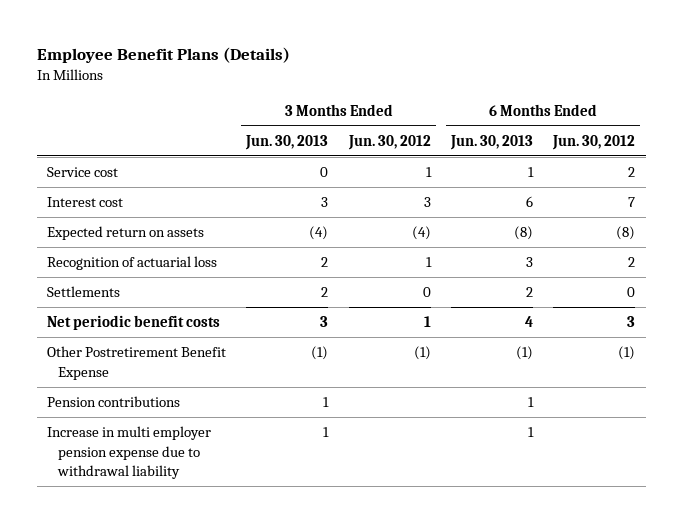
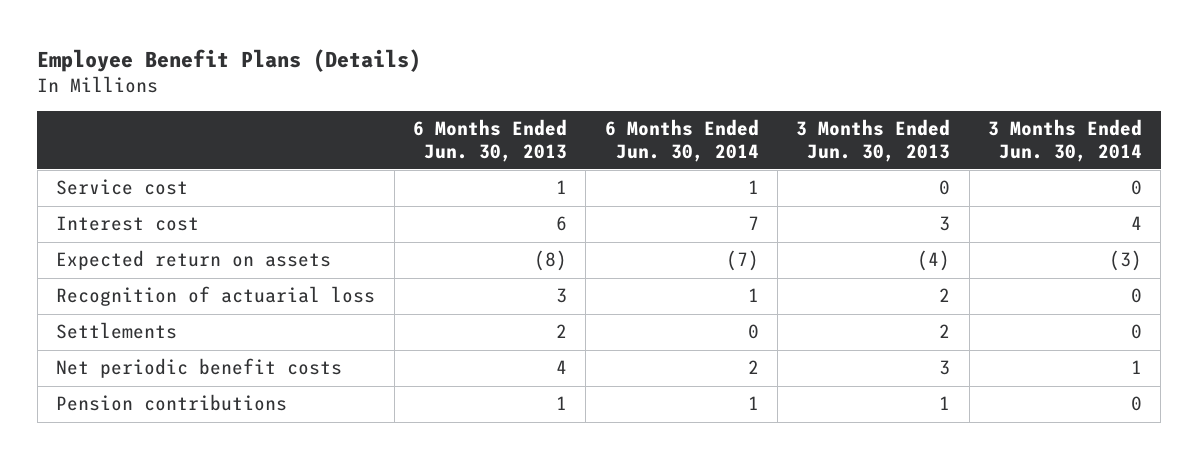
- | 3 Months Ended Jun. 30, 2013 | 3 Months Ended Jun. 30, 2012 | 6 Months Ended Jun. 30, 2013 | 6 Months Ended Jun. 30, 2012
+ | 6 Months Ended Jun. 30, 2013 | 6 Months Ended Jun. 30, 2014 | 3 Months Ended Jun. 30, 2013 | 3 Months Ended Jun. 30, 2014
- Other Postretirement Benefit Expense | (1) | (1) | (1) | (1)
- Increase in multi employer pension expense due to withdrawal liability | 1 | | 1 |

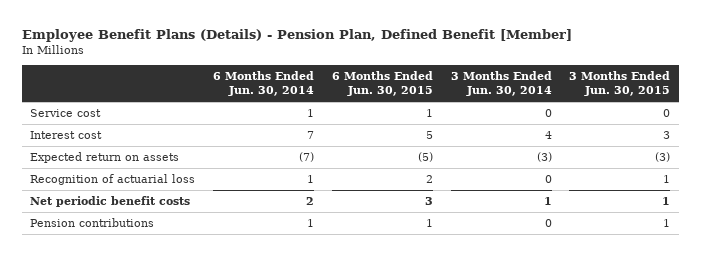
- Employee Benefit Plans (Details)
+ Employee Benefit Plans (Details) - Pension Plan, Defined Benefit [Member]
- | 6 Months Ended Jun. 30, 2013 | 6 Months Ended Jun. 30, 2014 | 3 Months Ended Jun. 30, 2013 | 3 Months Ended Jun. 30, 2014
+ | 6 Months Ended Jun. 30, 2014 | 6 Months Ended Jun. 30, 2015 | 3 Months Ended Jun. 30, 2014 | 3 Months Ended Jun. 30, 2015
- Settlements | 2 | 0 | 2 | 0

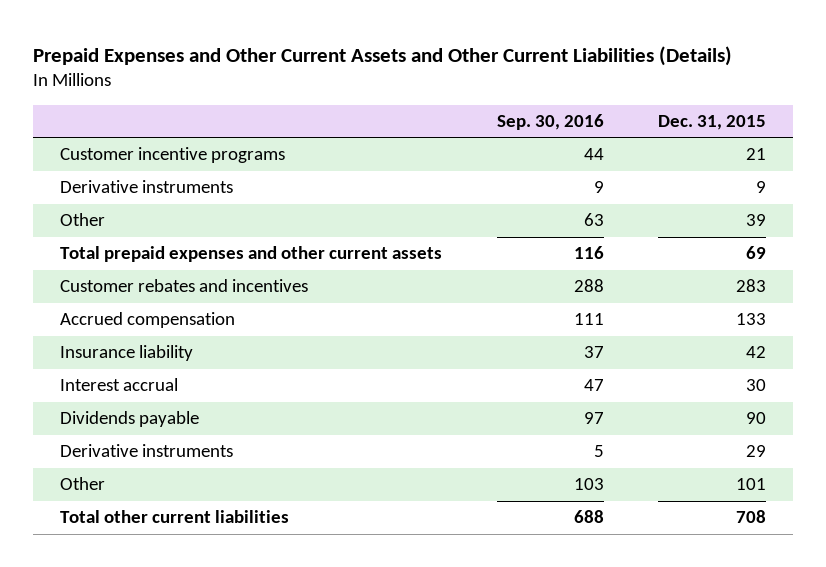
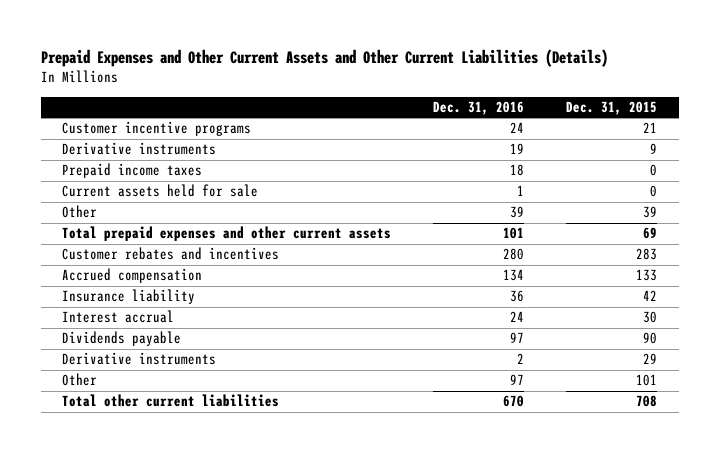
- | Sep. 30, 2016 | Dec. 31, 2015
+ | Dec. 31, 2016 | Dec. 31, 2015
+ Prepaid income taxes | 18 | 0
+ Current assets held for sale | 1 | 0

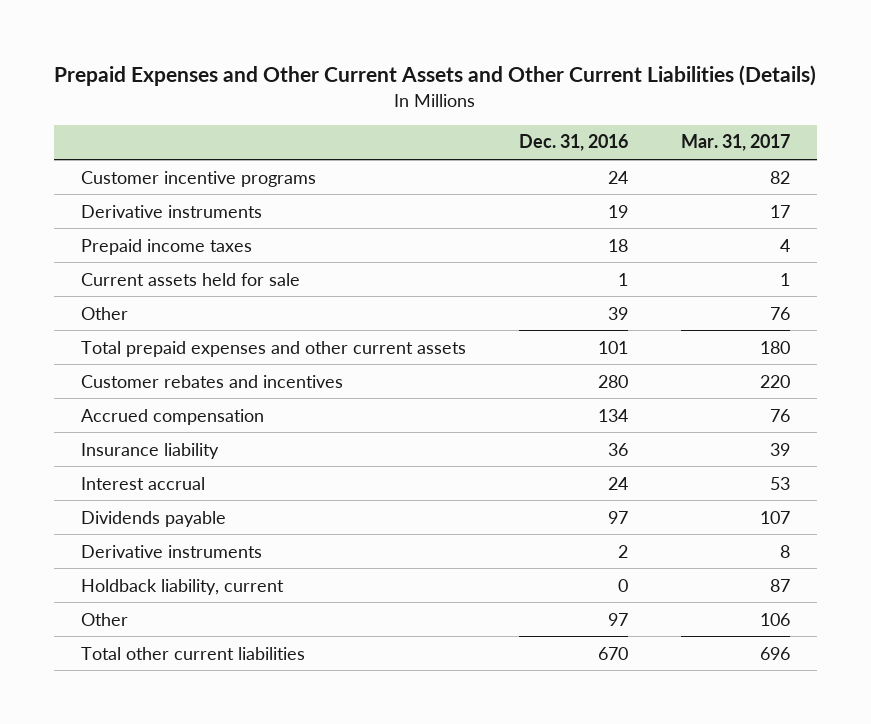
- | Dec. 31, 2016 | Dec. 31, 2015
+ | Dec. 31, 2016 | Mar. 31, 2017
+ Holdback liability, current | 0 | 87

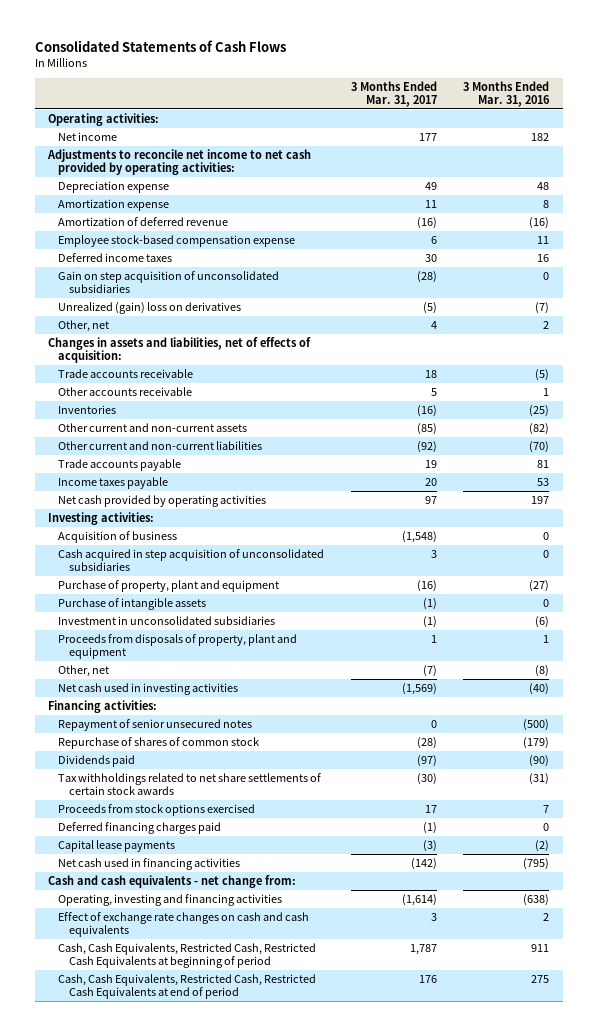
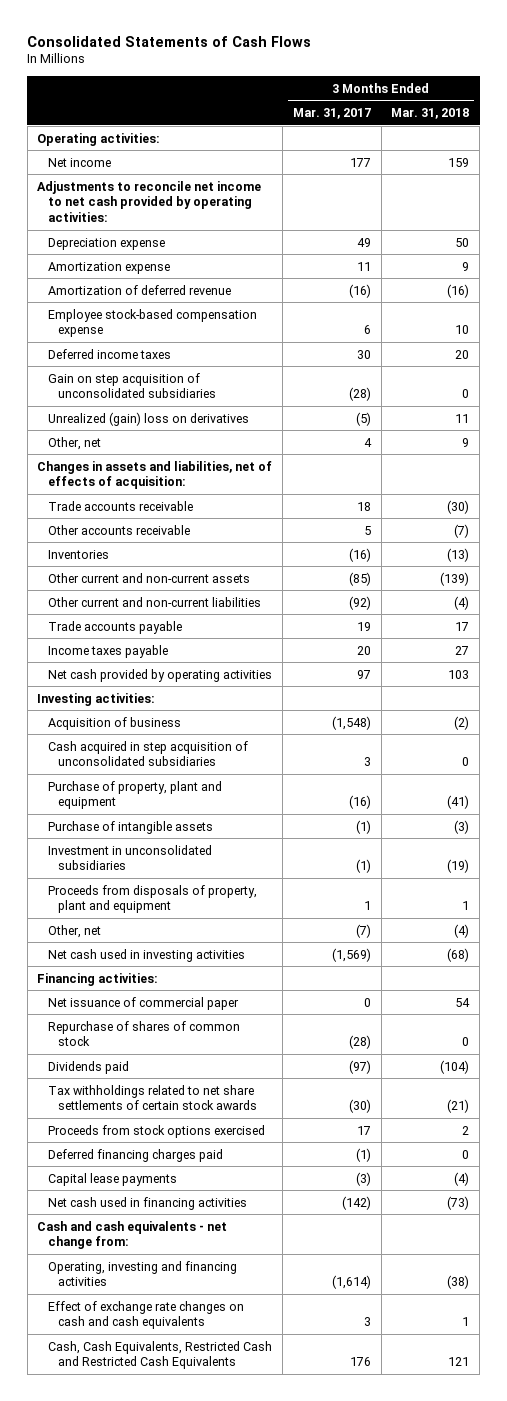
- | 3 Months Ended Mar. 31, 2017 | 3 Months Ended Mar. 31, 2016
+ | 3 Months Ended Mar. 31, 2017 | 3 Months Ended Mar. 31, 2018
- Repayment of senior unsecured notes | 0 | (500)
+ Net issuance of commercial paper | 0 | 54
- Cash, Cash Equivalents, Restricted Cash, Restricted Cash Equivalents at beginning of period | 1,787 | 911
- Cash, Cash Equivalents, Restricted Cash, Restricted Cash Equivalents at end of period | 176 | 275
+ Cash, Cash Equivalents, Restricted Cash and Restricted Cash Equivalents | 176 | 121

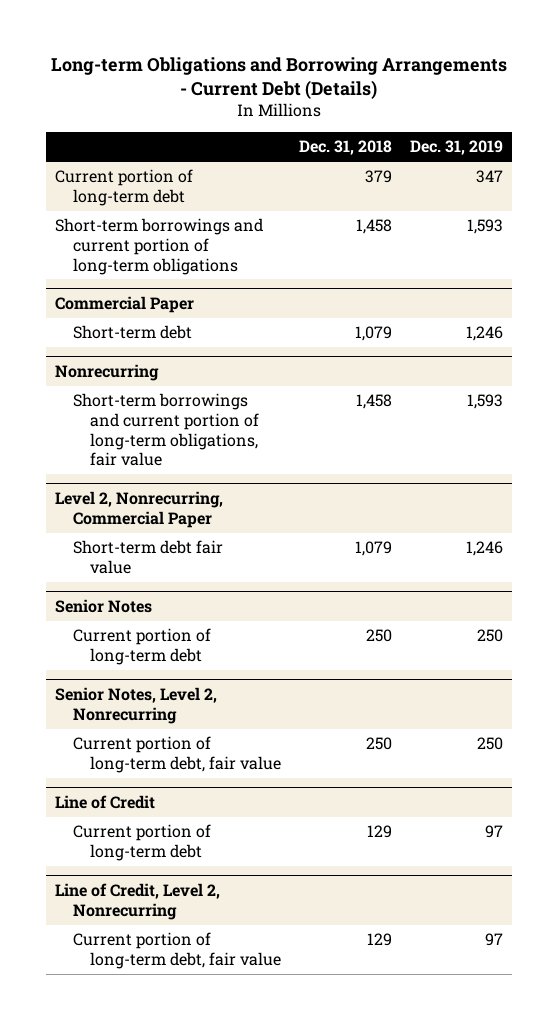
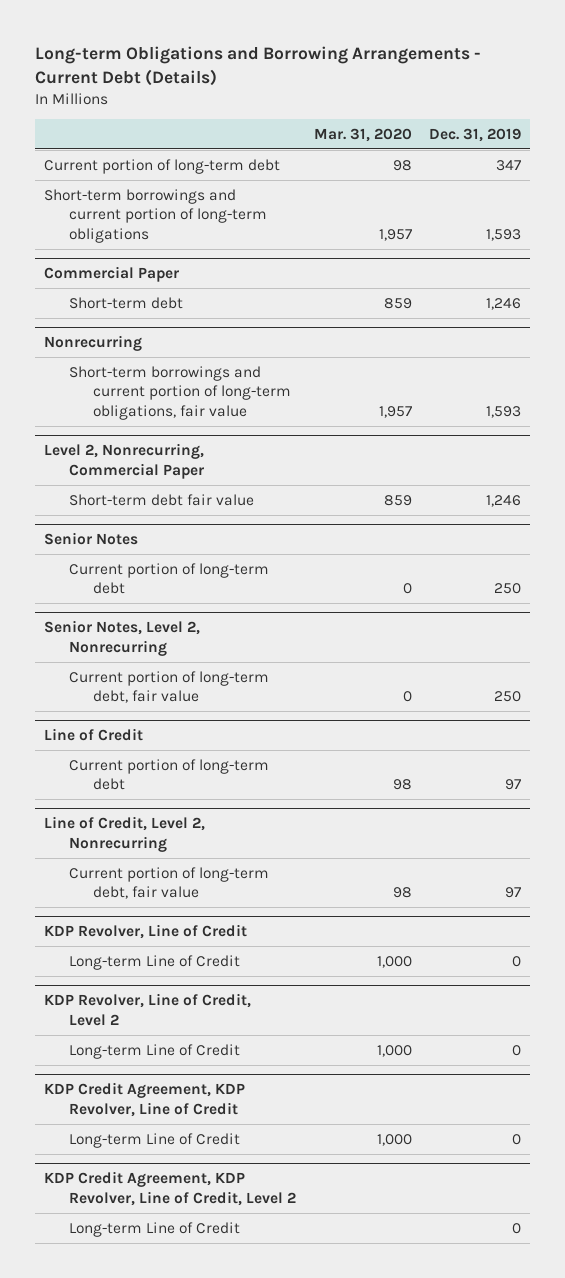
- | Dec. 31, 2018 | Dec. 31, 2019
+ | Mar. 31, 2020 | Dec. 31, 2019
+ KDP Revolver, Line of Credit
+ Long-term Line of Credit | 1,000 | 0
+ KDP Revolver, Line of Credit, Level 2
+ Long-term Line of Credit | 1,000 | 0
+ KDP Credit Agreement, KDP Revolver, Line of Credit
+ Long-term Line of Credit | 1,000 | 0
+ KDP Credit Agreement, KDP Revolver, Line of Credit, Level 2
+ Long-term Line of Credit | | 0

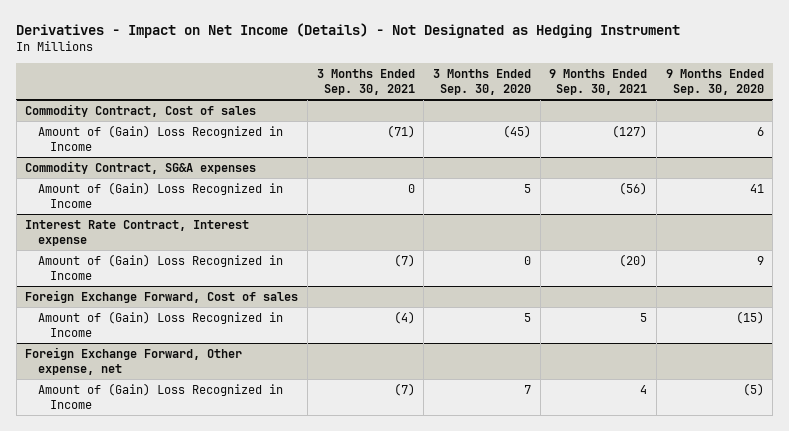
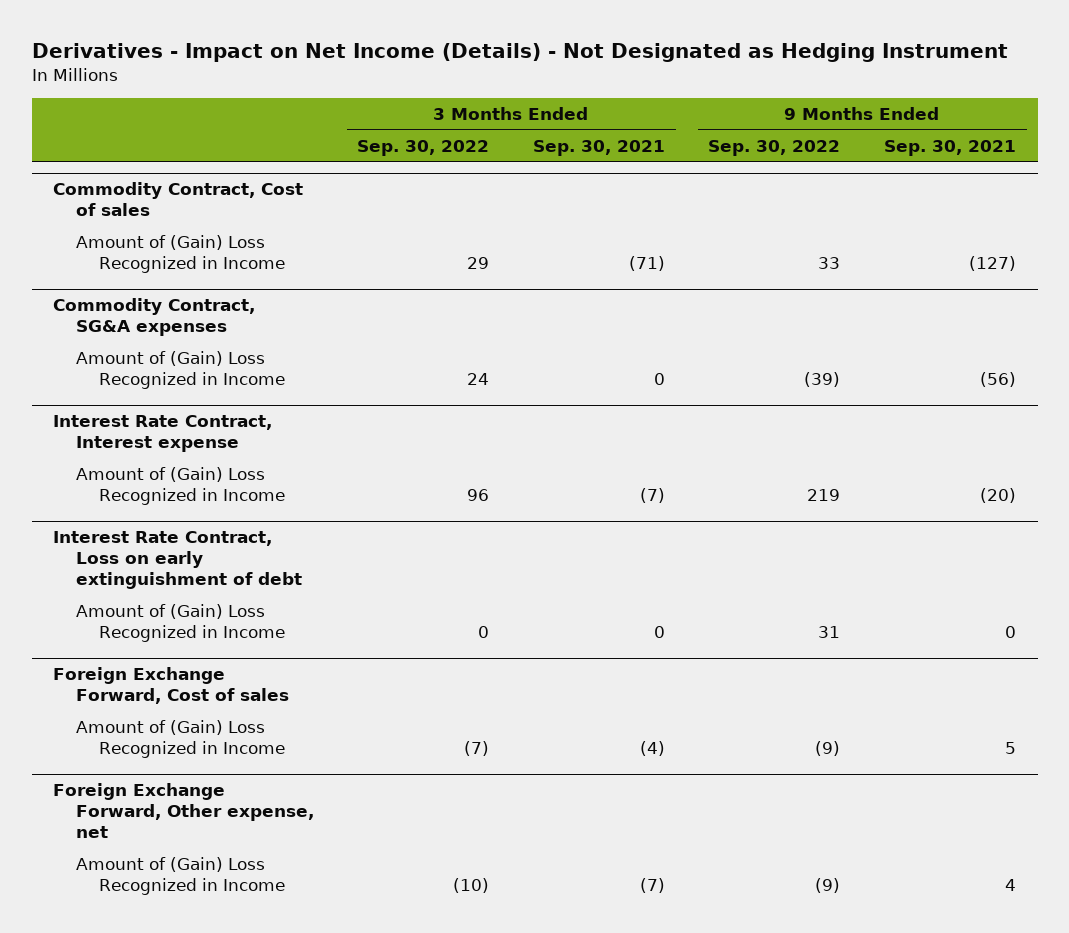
- | 3 Months Ended Sep. 30, 2021 | 3 Months Ended Sep. 30, 2020 | 9 Months Ended Sep. 30, 2021 | 9 Months Ended Sep. 30, 2020
+ | 3 Months Ended Sep. 30, 2022 | 3 Months Ended Sep. 30, 2021 | 9 Months Ended Sep. 30, 2022 | 9 Months Ended Sep. 30, 2021
+ Interest Rate Contract, Loss on early extinguishment of debt
+ Amount of (Gain) Loss Recognized in Income | 0 | 0 | 31 | 0

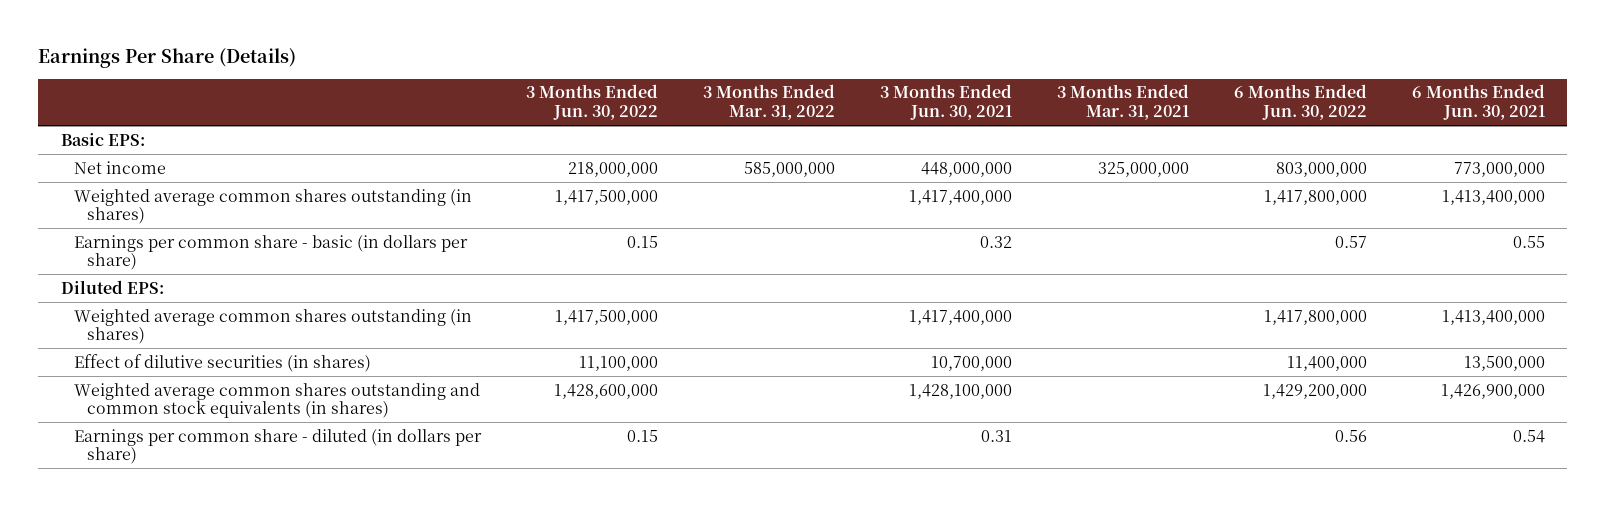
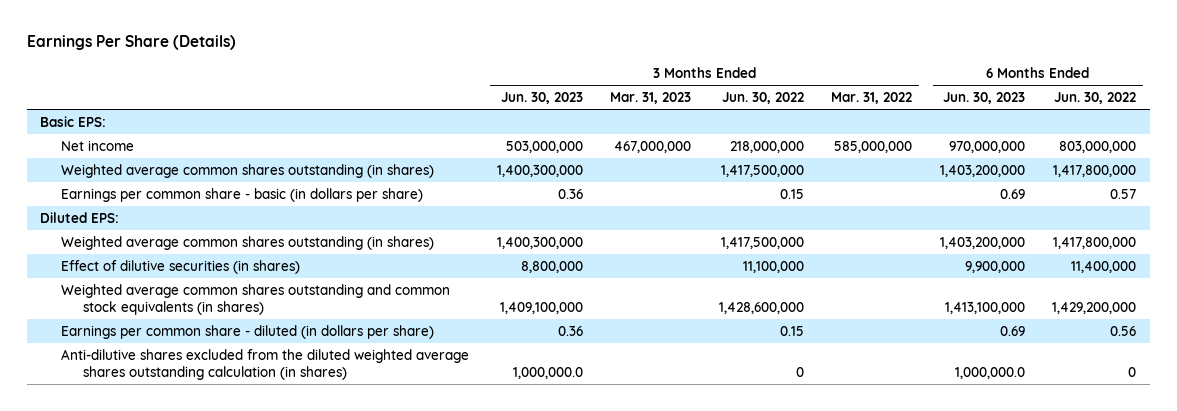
- | 3 Months Ended Jun. 30, 2022 | 3 Months Ended Mar. 31, 2022 | 3 Months Ended Jun. 30, 2021 | 3 Months Ended Mar. 31, 2021 | 6 Months Ended Jun. 30, 2022 | 6 Months Ended Jun. 30, 2021
+ | 3 Months Ended Jun. 30, 2023 | 3 Months Ended Mar. 31, 2023 | 3 Months Ended Jun. 30, 2022 | 3 Months Ended Mar. 31, 2022 | 6 Months Ended Jun. 30, 2023 | 6 Months Ended Jun. 30, 2022
+ Anti-dilutive shares excluded from the diluted weighted average shares outstanding calculation (in shares) | 1,000,000.0 | | 0 | | 1,000,000.0 | 0

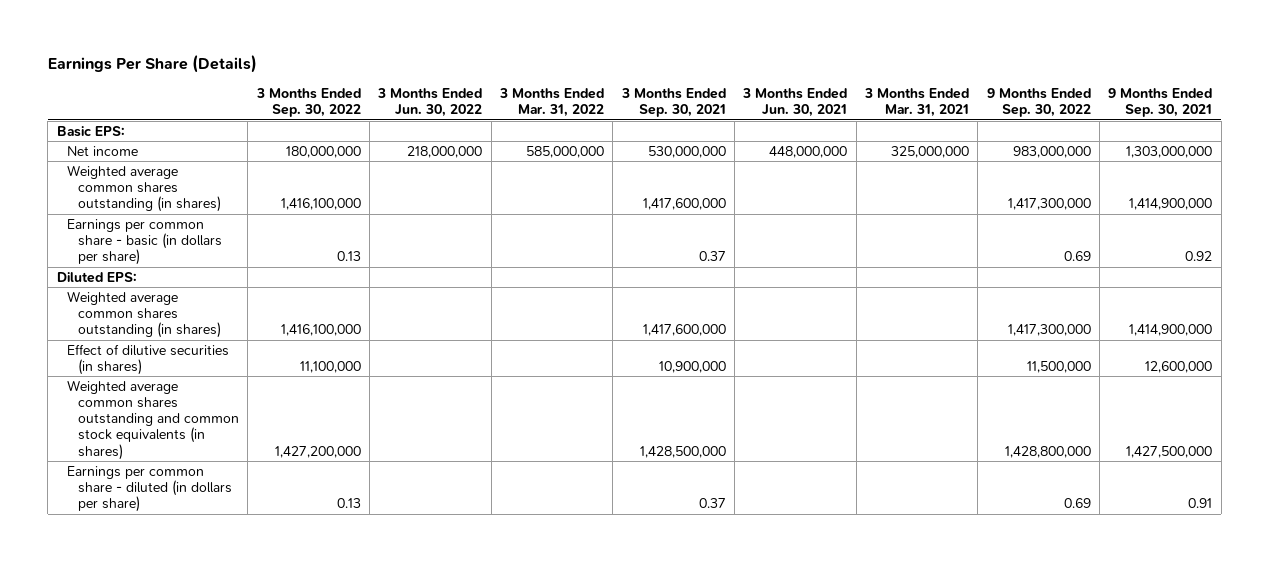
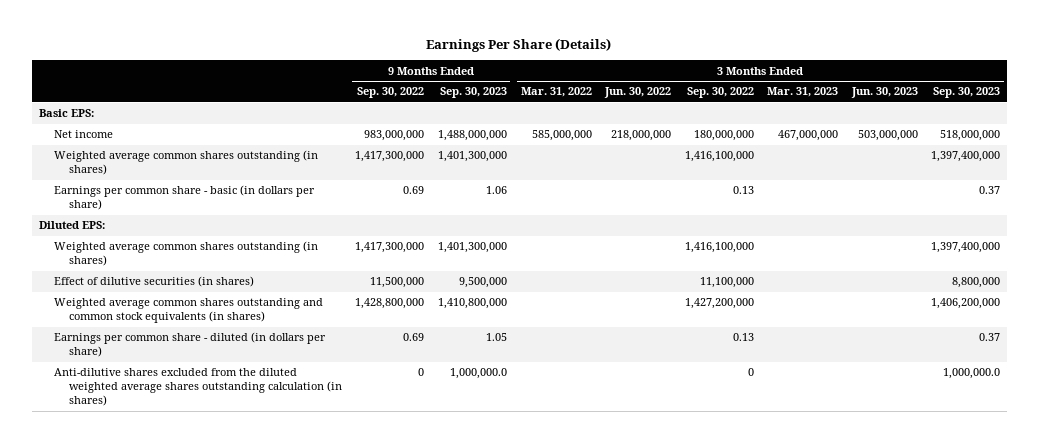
- | 3 Months Ended Sep. 30, 2022 | 3 Months Ended Jun. 30, 2022 | 3 Months Ended Mar. 31, 2022 | 3 Months Ended Sep. 30, 2021 | 3 Months Ended Jun. 30, 2021 | 3 Months Ended Mar. 31, 2021 | 9 Months Ended Sep. 30, 2022 | 9 Months Ended Sep. 30, 2021
+ | 9 Months Ended Sep. 30, 2022 | 9 Months Ended Sep. 30, 2023 | 3 Months Ended Mar. 31, 2022 | 3 Months Ended Jun. 30, 2022 | 3 Months Ended Sep. 30, 2022 | 3 Months Ended Mar. 31, 2023 | 3 Months Ended Jun. 30, 2023 | 3 Months Ended Sep. 30, 2023
+ Anti-dilutive shares excluded from the diluted weighted average shares outstanding calculation (in shares) | 0 | 1,000,000.0 | | | 0 | | | 1,000,000.0

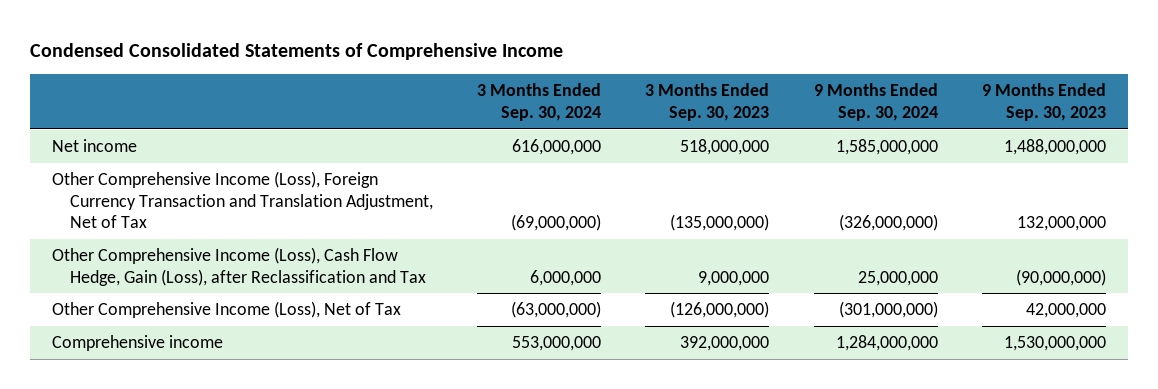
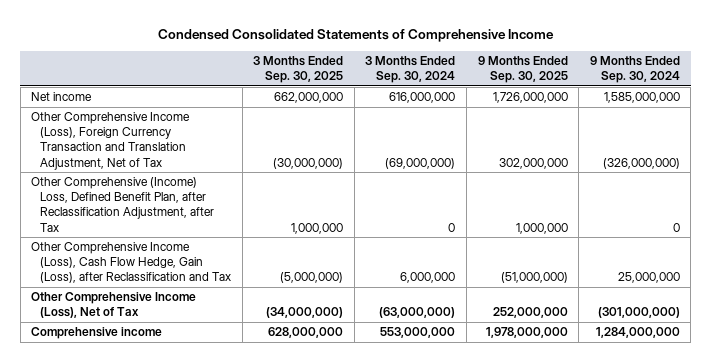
- | 3 Months Ended Sep. 30, 2024 | 3 Months Ended Sep. 30, 2023 | 9 Months Ended Sep. 30, 2024 | 9 Months Ended Sep. 30, 2023
+ | 3 Months Ended Sep. 30, 2025 | 3 Months Ended Sep. 30, 2024 | 9 Months Ended Sep. 30, 2025 | 9 Months Ended Sep. 30, 2024
+ Other Comprehensive (Income) Loss, Defined Benefit Plan, after Reclassification Adjustment, after Tax | 1,000,000 | 0 | 1,000,000 | 0

